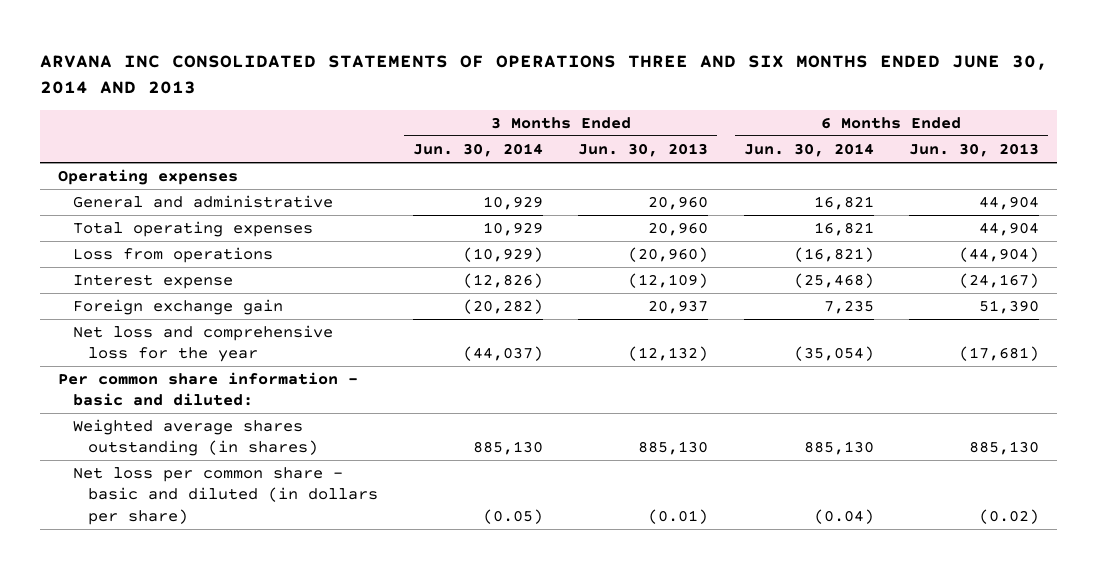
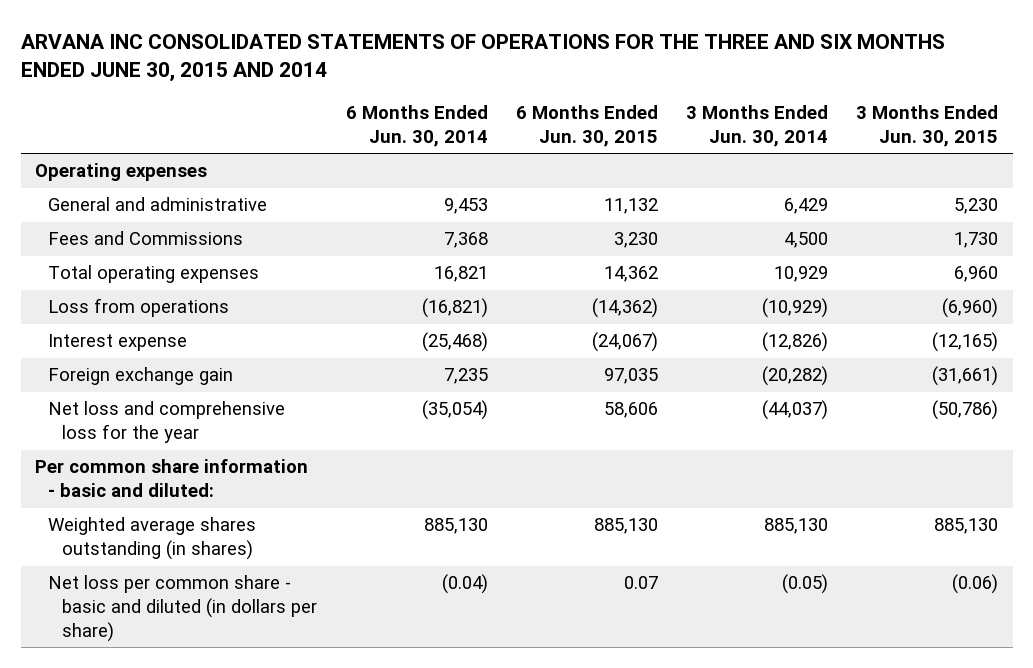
- ARVANA INC CONSOLIDATED STATEMENTS OF OPERATIONS THREE AND SIX MONTHS ENDED JUNE 30, 2014 AND 2013
+ ARVANA INC CONSOLIDATED STATEMENTS OF OPERATIONS FOR THE THREE AND SIX MONTHS ENDED JUNE 30, 2015 AND 2014
- | 3 Months Ended Jun. 30, 2014 | 3 Months Ended Jun. 30, 2013 | 6 Months Ended Jun. 30, 2014 | 6 Months Ended Jun. 30, 2013
+ | 6 Months Ended Jun. 30, 2014 | 6 Months Ended Jun. 30, 2015 | 3 Months Ended Jun. 30, 2014 | 3 Months Ended Jun. 30, 2015
- General and administrative | 10,929 | 20,960 | 16,821 | 44,904
+ General and administrative | 9,453 | 11,132 | 6,429 | 5,230
+ Fees and Commissions | 7,368 | 3,230 | 4,500 | 1,730

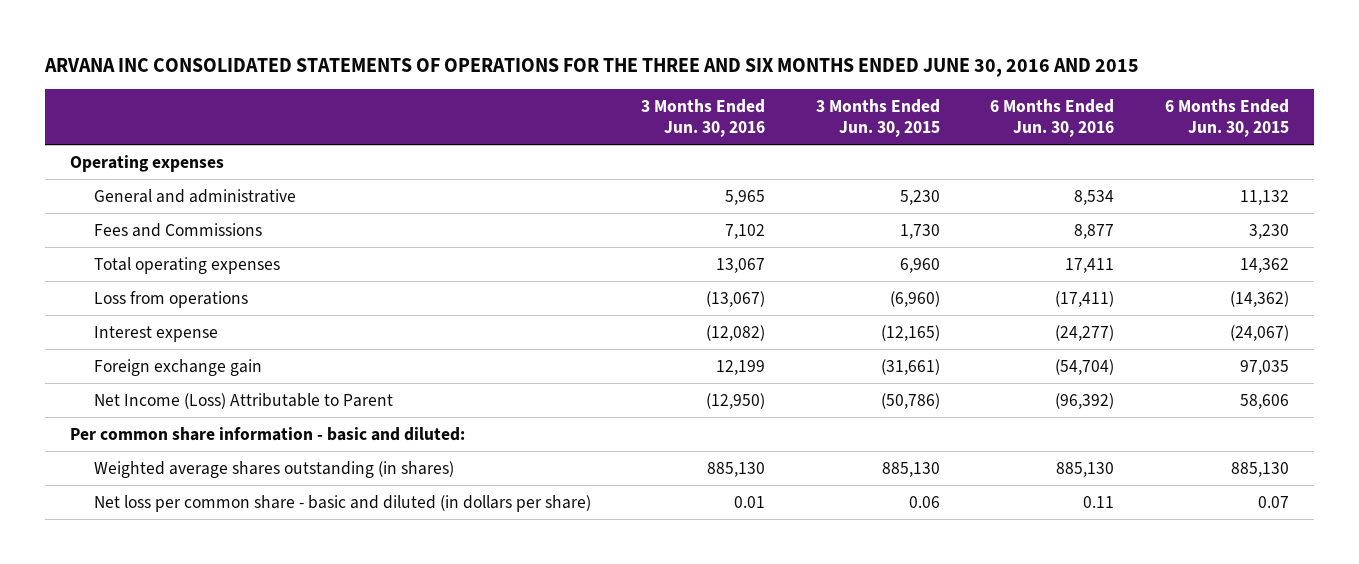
- ARVANA INC CONSOLIDATED STATEMENTS OF OPERATIONS FOR THE THREE AND SIX MONTHS ENDED JUNE 30, 2015 AND 2014
+ ARVANA INC CONSOLIDATED STATEMENTS OF OPERATIONS FOR THE THREE AND SIX MONTHS ENDED JUNE 30, 2016 AND 2015
- | 6 Months Ended Jun. 30, 2014 | 6 Months Ended Jun. 30, 2015 | 3 Months Ended Jun. 30, 2014 | 3 Months Ended Jun. 30, 2015
+ | 3 Months Ended Jun. 30, 2016 | 3 Months Ended Jun. 30, 2015 | 6 Months Ended Jun. 30, 2016 | 6 Months Ended Jun. 30, 2015
- Net loss and comprehensive loss for the year | (35,054) | 58,606 | (44,037) | (50,786)
+ Net Income (Loss) Attributable to Parent | (12,950) | (50,786) | (96,392) | 58,606
- Net loss per common share - basic and diluted (in dollars per share) | (0.04) | 0.07 | (0.05) | (0.06)
+ Net loss per common share - basic and diluted (in dollars per share) | 0.01 | 0.06 | 0.11 | 0.07

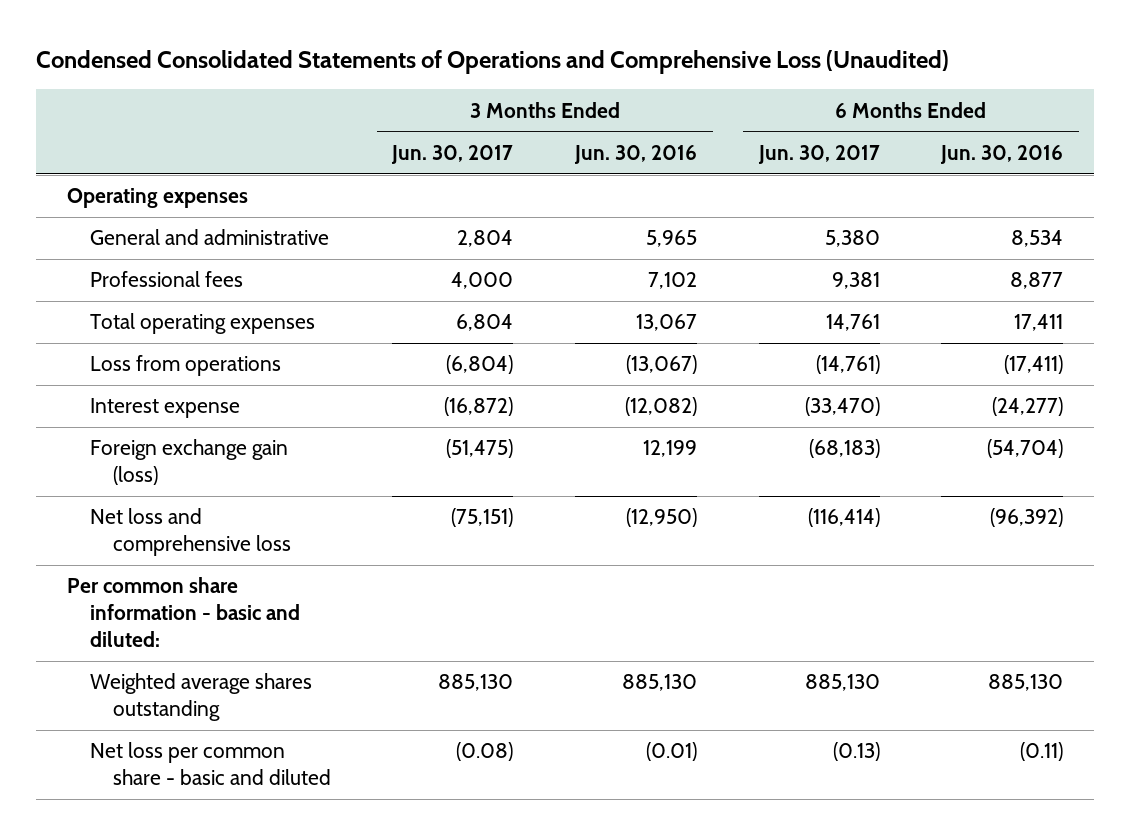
- ARVANA INC CONSOLIDATED STATEMENTS OF OPERATIONS FOR THE THREE AND SIX MONTHS ENDED JUNE 30, 2016 AND 2015
+ Condensed Consolidated Statements of Operations and Comprehensive Loss (Unaudited)
- | 3 Months Ended Jun. 30, 2016 | 3 Months Ended Jun. 30, 2015 | 6 Months Ended Jun. 30, 2016 | 6 Months Ended Jun. 30, 2015
+ | 3 Months Ended Jun. 30, 2017 | 3 Months Ended Jun. 30, 2016 | 6 Months Ended Jun. 30, 2017 | 6 Months Ended Jun. 30, 2016
- Fees and Commissions | 7,102 | 1,730 | 8,877 | 3,230
+ Professional fees | 4,000 | 7,102 | 9,381 | 8,877
- Foreign exchange gain | 12,199 | (31,661) | (54,704) | 97,035
- Net Income (Loss) Attributable to Parent | (12,950) | (50,786) | (96,392) | 58,606
+ Foreign exchange gain (loss) | (51,475) | 12,199 | (68,183) | (54,704)
+ Net loss and comprehensive loss | (75,151) | (12,950) | (116,414) | (96,392)
- Weighted average shares outstanding (in shares) | 885,130 | 885,130 | 885,130 | 885,130
- Net loss per common share - basic and diluted (in dollars per share) | 0.01 | 0.06 | 0.11 | 0.07
+ Weighted average shares outstanding | 885,130 | 885,130 | 885,130 | 885,130
+ Net loss per common share - basic and diluted | (0.08) | (0.01) | (0.13) | (0.11)

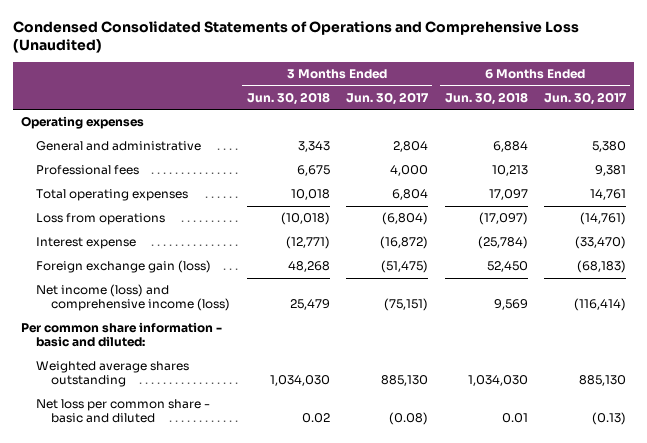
- | 3 Months Ended Jun. 30, 2017 | 3 Months Ended Jun. 30, 2016 | 6 Months Ended Jun. 30, 2017 | 6 Months Ended Jun. 30, 2016
+ | 3 Months Ended Jun. 30, 2018 | 3 Months Ended Jun. 30, 2017 | 6 Months Ended Jun. 30, 2018 | 6 Months Ended Jun. 30, 2017
- Net loss and comprehensive loss | (75,151) | (12,950) | (116,414) | (96,392)
+ Net income (loss) and comprehensive income (loss) | 25,479 | (75,151) | 9,569 | (116,414)

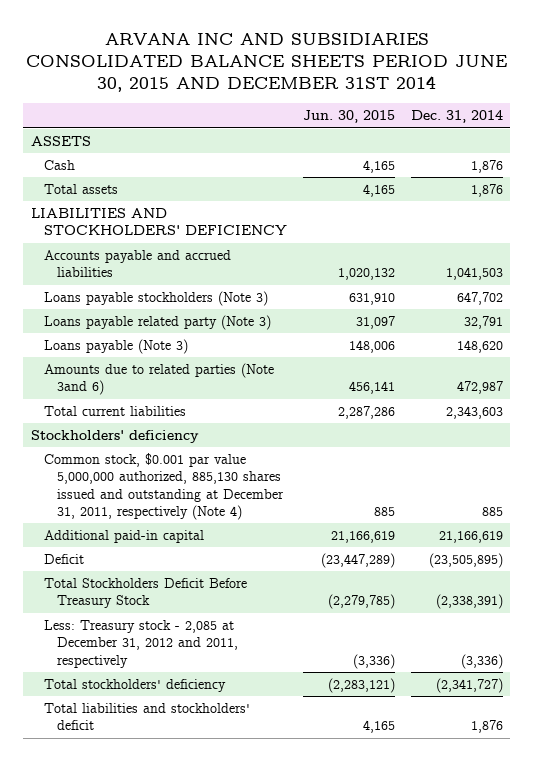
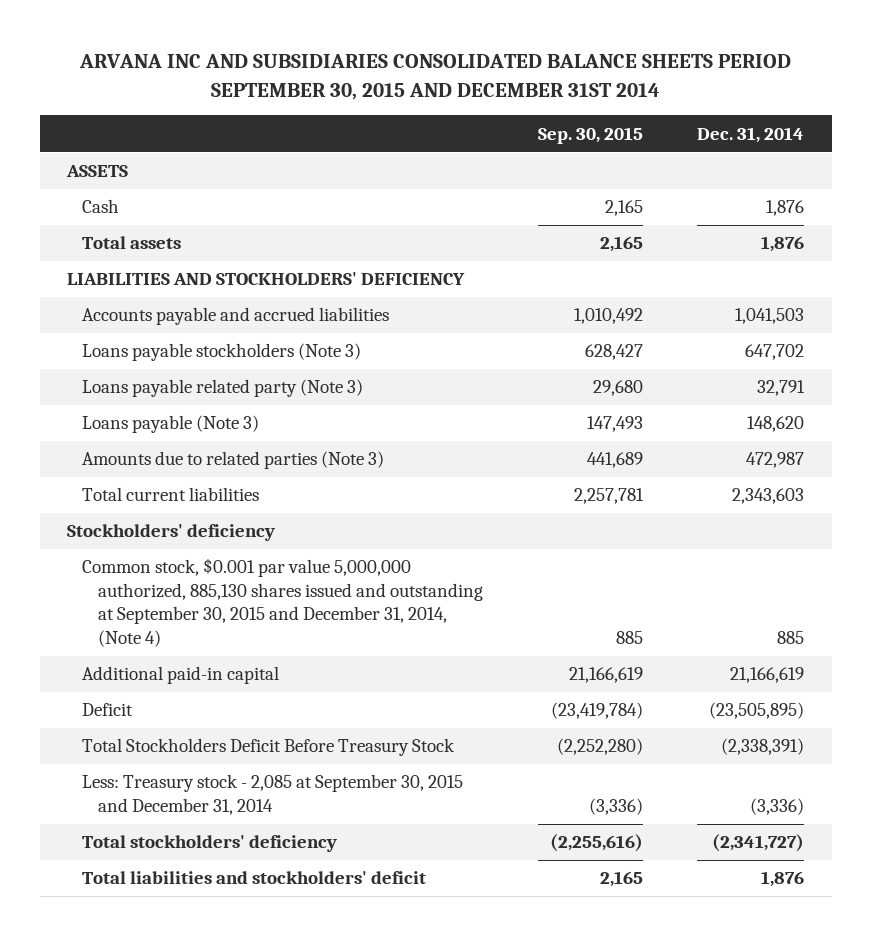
- ARVANA INC AND SUBSIDIARIES CONSOLIDATED BALANCE SHEETS PERIOD JUNE 30, 2015 AND DECEMBER 31ST 2014
+ ARVANA INC AND SUBSIDIARIES CONSOLIDATED BALANCE SHEETS PERIOD SEPTEMBER 30, 2015 AND DECEMBER 31ST 2014
- | Jun. 30, 2015 | Dec. 31, 2014
+ | Sep. 30, 2015 | Dec. 31, 2014
- Amounts due to related parties (Note 3and 6) | 456,141 | 472,987
+ Amounts due to related parties (Note 3) | 441,689 | 472,987
- Common stock, $0.001 par value 5,000,000 authorized, 885,130 shares issued and outstanding at December 31, 2011, respectively (Note 4) | 885 | 885
+ Common stock, $0.001 par value 5,000,000 authorized, 885,130 shares issued and outstanding at September 30, 2015 and December 31, 2014, (Note 4) | 885 | 885
- Less: Treasury stock - 2,085 at December 31, 2012 and 2011, respectively | (3,336) | (3,336)
+ Less: Treasury stock - 2,085 at September 30, 2015 and December 31, 2014 | (3,336) | (3,336)

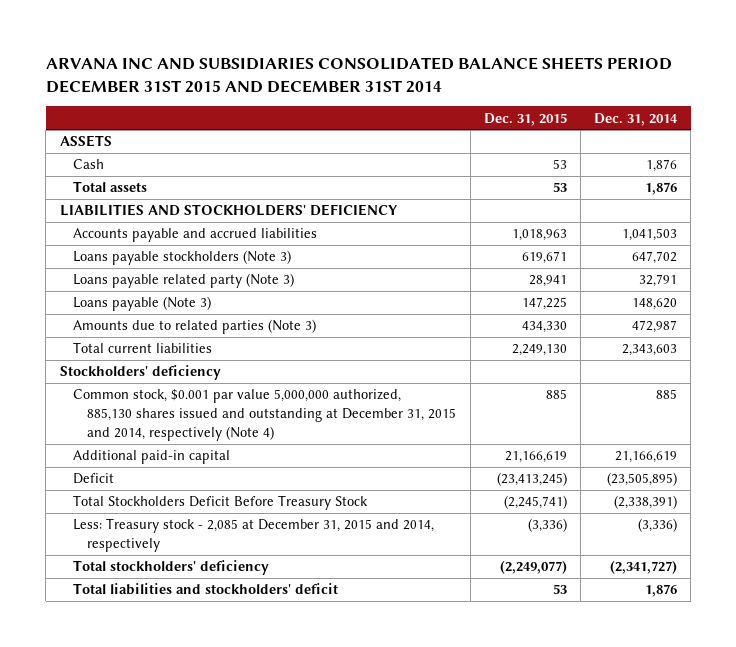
- ARVANA INC AND SUBSIDIARIES CONSOLIDATED BALANCE SHEETS PERIOD SEPTEMBER 30, 2015 AND DECEMBER 31ST 2014
+ ARVANA INC AND SUBSIDIARIES CONSOLIDATED BALANCE SHEETS PERIOD DECEMBER 31ST 2015 AND DECEMBER 31ST 2014
- | Sep. 30, 2015 | Dec. 31, 2014
+ | Dec. 31, 2015 | Dec. 31, 2014
- Common stock, $0.001 par value 5,000,000 authorized, 885,130 shares issued and outstanding at September 30, 2015 and December 31, 2014, (Note 4) | 885 | 885
+ Common stock, $0.001 par value 5,000,000 authorized, 885,130 shares issued and outstanding at December 31, 2015 and 2014, respectively (Note 4) | 885 | 885
- Less: Treasury stock - 2,085 at September 30, 2015 and December 31, 2014 | (3,336) | (3,336)
+ Less: Treasury stock - 2,085 at December 31, 2015 and 2014, respectively | (3,336) | (3,336)

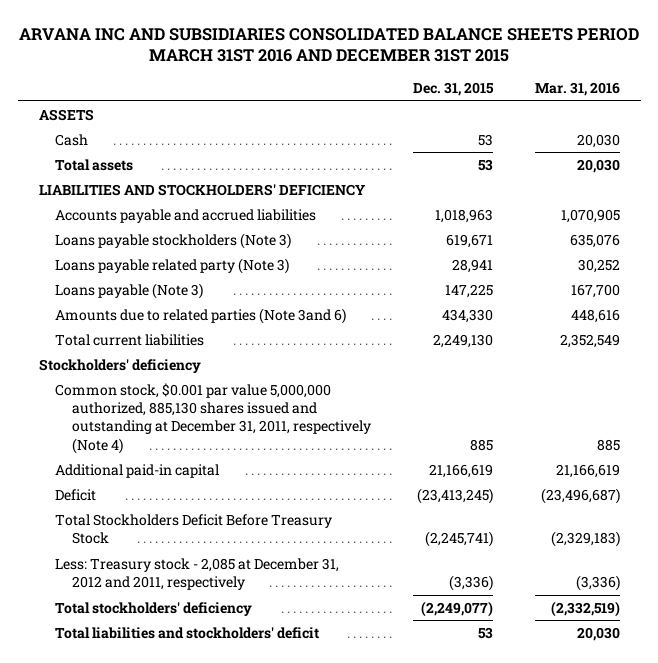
- ARVANA INC AND SUBSIDIARIES CONSOLIDATED BALANCE SHEETS PERIOD DECEMBER 31ST 2015 AND DECEMBER 31ST 2014
+ ARVANA INC AND SUBSIDIARIES CONSOLIDATED BALANCE SHEETS PERIOD MARCH 31ST 2016 AND DECEMBER 31ST 2015
- | Dec. 31, 2015 | Dec. 31, 2014
+ | Dec. 31, 2015 | Mar. 31, 2016
- Amounts due to related parties (Note 3) | 434,330 | 472,987
+ Amounts due to related parties (Note 3and 6) | 434,330 | 448,616
- Common stock, $0.001 par value 5,000,000 authorized, 885,130 shares issued and outstanding at December 31, 2015 and 2014, respectively (Note 4) | 885 | 885
+ Common stock, $0.001 par value 5,000,000 authorized, 885,130 shares issued and outstanding at December 31, 2011, respectively (Note 4) | 885 | 885
- Less: Treasury stock - 2,085 at December 31, 2015 and 2014, respectively | (3,336) | (3,336)
+ Less: Treasury stock - 2,085 at December 31, 2012 and 2011, respectively | (3,336) | (3,336)

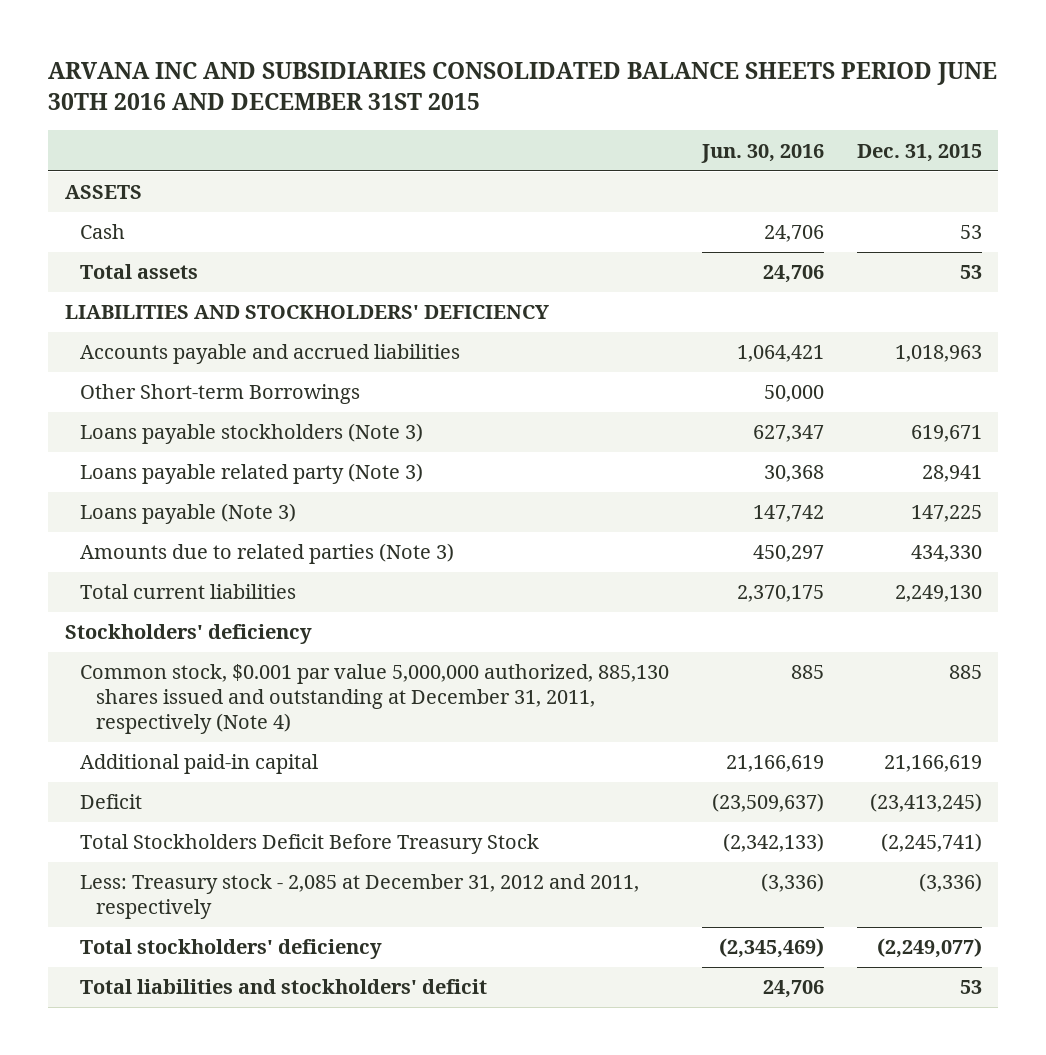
- ARVANA INC AND SUBSIDIARIES CONSOLIDATED BALANCE SHEETS PERIOD MARCH 31ST 2016 AND DECEMBER 31ST 2015
+ ARVANA INC AND SUBSIDIARIES CONSOLIDATED BALANCE SHEETS PERIOD JUNE 30TH 2016 AND DECEMBER 31ST 2015
- | Dec. 31, 2015 | Mar. 31, 2016
+ | Jun. 30, 2016 | Dec. 31, 2015
+ Other Short-term Borrowings | 50,000 |
- Amounts due to related parties (Note 3and 6) | 434,330 | 448,616
+ Amounts due to related parties (Note 3) | 450,297 | 434,330

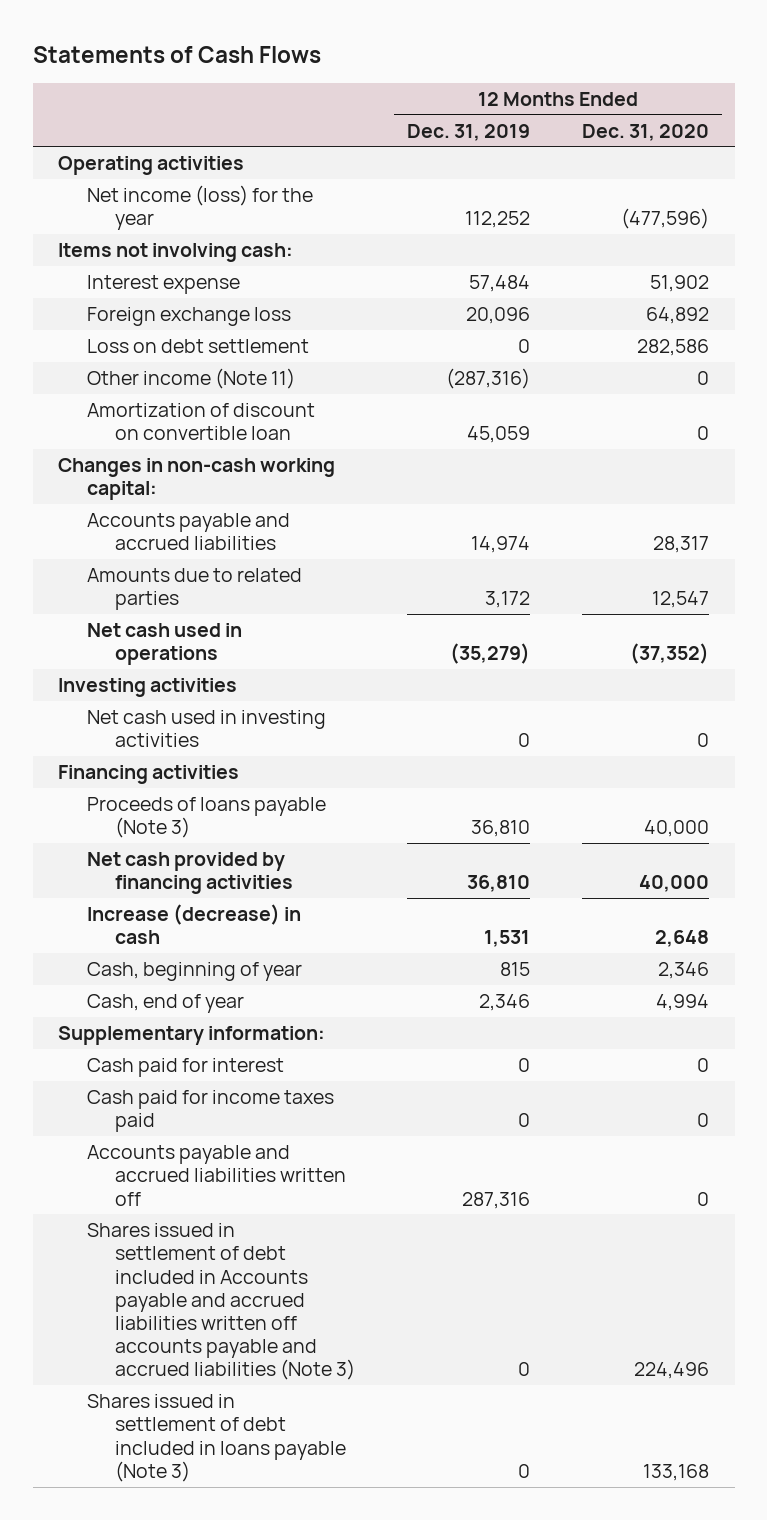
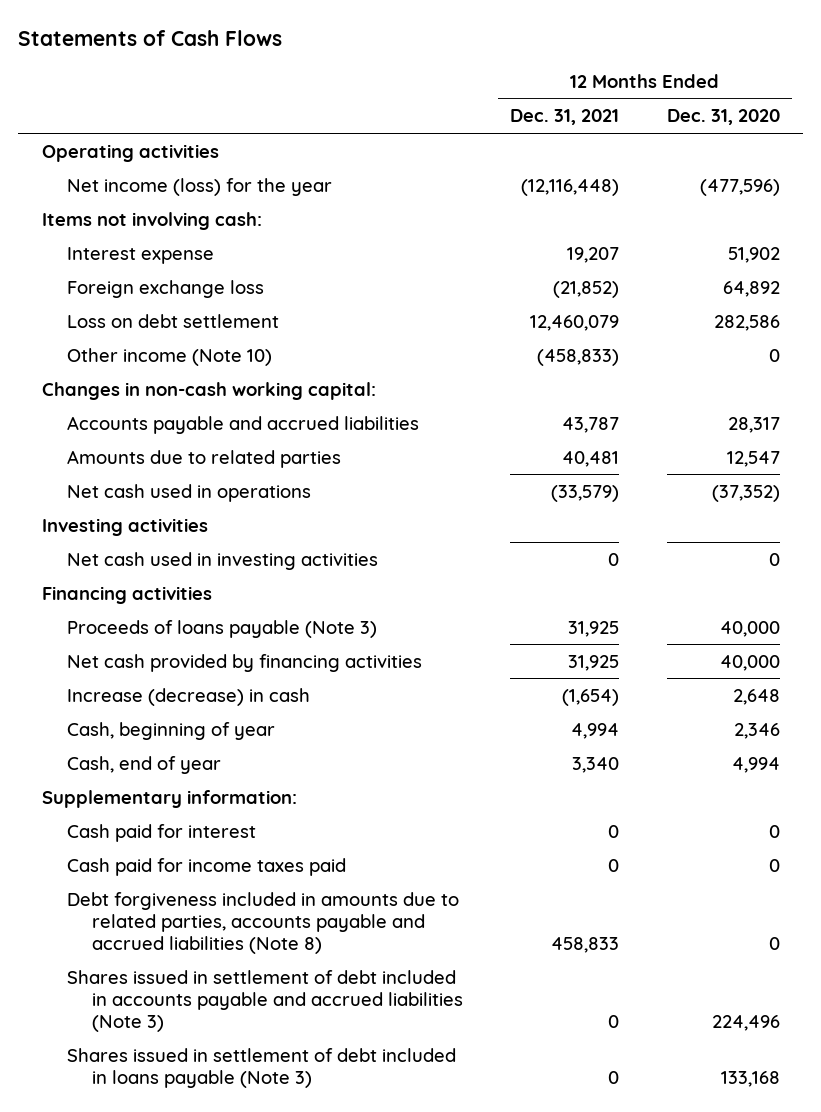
- | 12 Months Ended Dec. 31, 2019 | 12 Months Ended Dec. 31, 2020
+ | 12 Months Ended Dec. 31, 2021 | 12 Months Ended Dec. 31, 2020
- Other income (Note 11) | (287,316) | 0
- Amortization of discount on convertible loan | 45,059 | 0
+ Other income (Note 10) | (458,833) | 0
- Accounts payable and accrued liabilities written off | 287,316 | 0
- Shares issued in settlement of debt included in Accounts payable and accrued liabilities written off accounts payable and accrued liabilities (Note 3) | 0 | 224,496
+ Debt forgiveness included in amounts due to related parties, accounts payable and accrued liabilities (Note 8) | 458,833 | 0
+ Shares issued in settlement of debt included in accounts payable and accrued liabilities (Note 3) | 0 | 224,496

